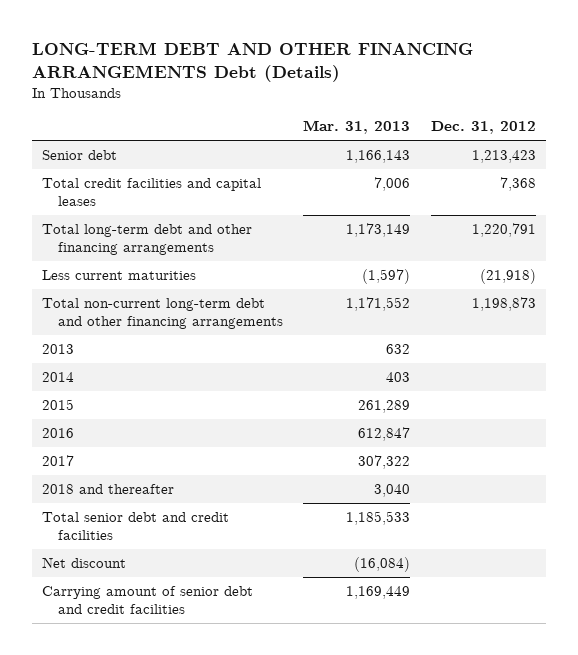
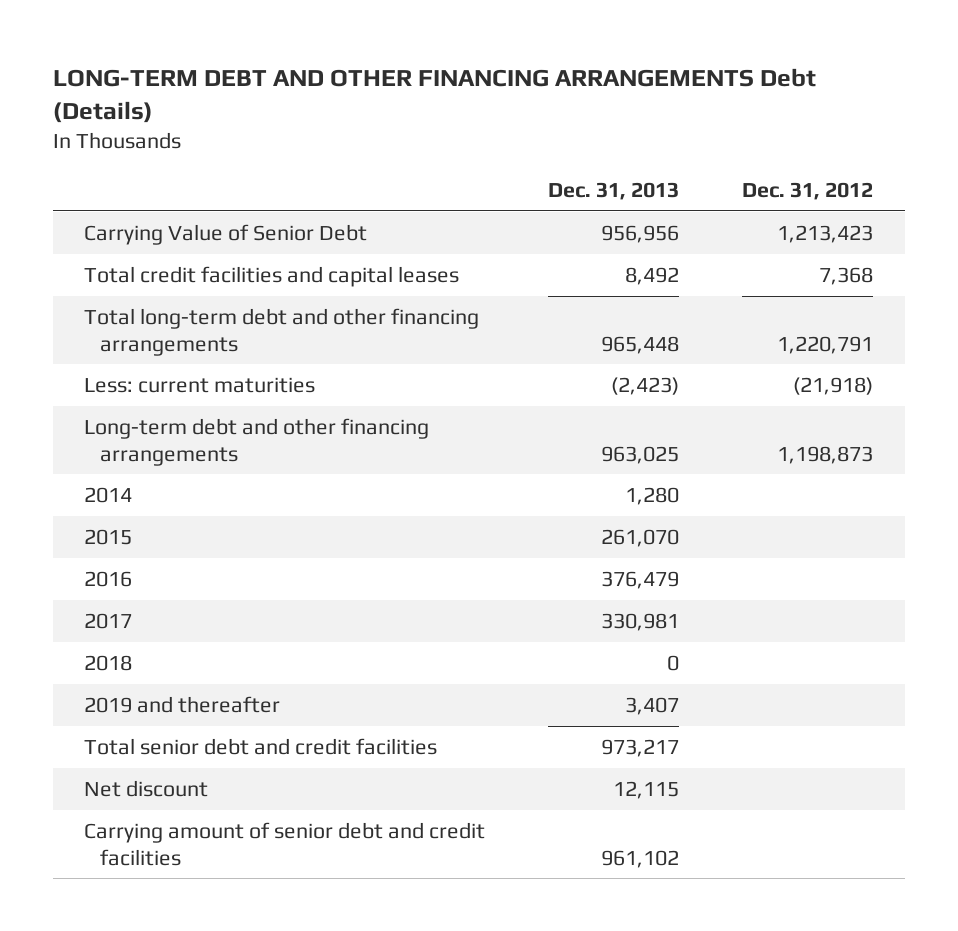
- | Mar. 31, 2013 | Dec. 31, 2012
+ | Dec. 31, 2013 | Dec. 31, 2012
- Senior debt | 1,166,143 | 1,213,423
+ Carrying Value of Senior Debt | 956,956 | 1,213,423
- Less current maturities | (1,597) | (21,918)
- Total non-current long-term debt and other financing arrangements | 1,171,552 | 1,198,873
- 2013 | 632 |
+ Less: current maturities | (2,423) | (21,918)
+ Long-term debt and other financing arrangements | 963,025 | 1,198,873
- 2018 and thereafter | 3,040 |
+ 2018 | 0 |
+ 2019 and thereafter | 3,407 |

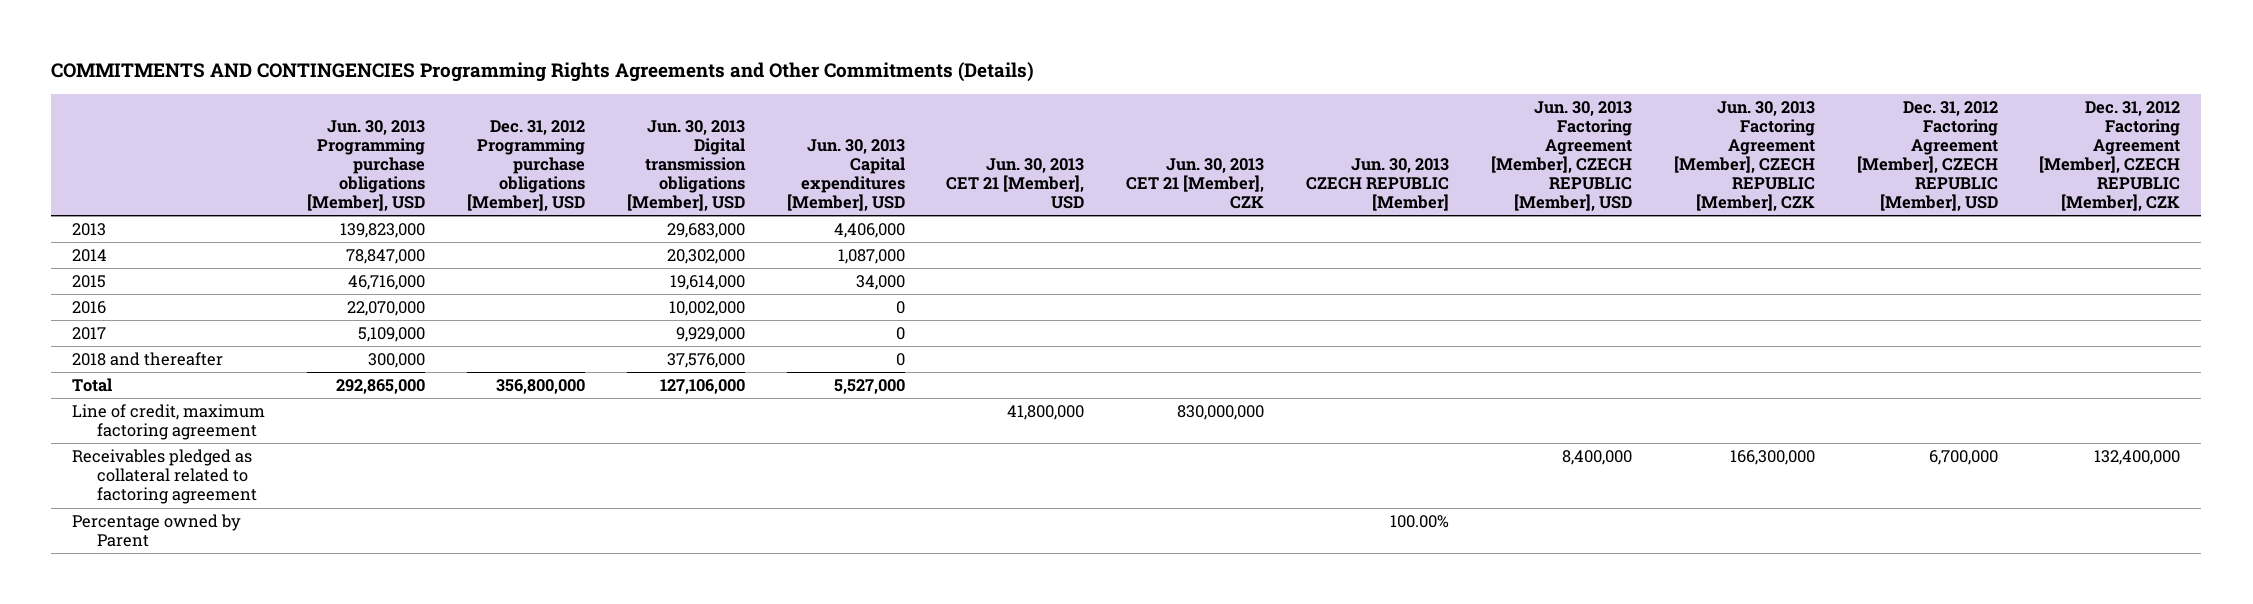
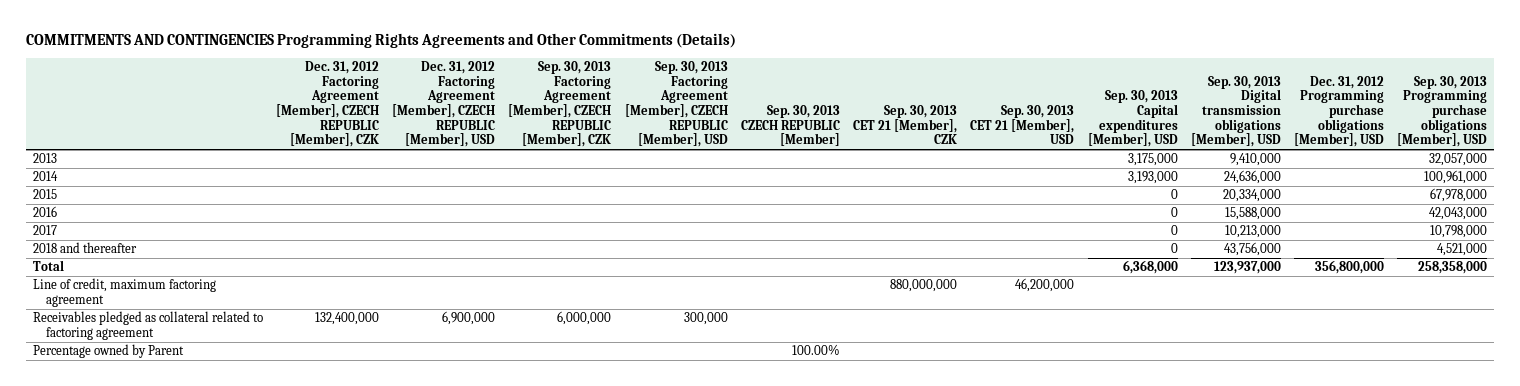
- | Jun. 30, 2013 Programming purchase obligations [Member], USD | Dec. 31, 2012 Programming purchase obligations [Member], USD | Jun. 30, 2013 Digital transmission obligations [Member], USD | Jun. 30, 2013 Capital expenditures [Member], USD | Jun. 30, 2013 CET 21 [Member], USD | Jun. 30, 2013 CET 21 [Member], CZK | Jun. 30, 2013 CZECH REPUBLIC [Member] | Jun. 30, 2013 Factoring Agreement [Member], CZECH REPUBLIC [Member], USD | Jun. 30, 2013 Factoring Agreement [Member], CZECH REPUBLIC [Member], CZK | Dec. 31, 2012 Factoring Agreement [Member], CZECH REPUBLIC [Member], USD | Dec. 31, 2012 Factoring Agreement [Member], CZECH REPUBLIC [Member], CZK
+ | Dec. 31, 2012 Factoring Agreement [Member], CZECH REPUBLIC [Member], CZK | Dec. 31, 2012 Factoring Agreement [Member], CZECH REPUBLIC [Member], USD | Sep. 30, 2013 Factoring Agreement [Member], CZECH REPUBLIC [Member], CZK | Sep. 30, 2013 Factoring Agreement [Member], CZECH REPUBLIC [Member], USD | Sep. 30, 2013 CZECH REPUBLIC [Member] | Sep. 30, 2013 CET 21 [Member], CZK | Sep. 30, 2013 CET 21 [Member], USD | Sep. 30, 2013 Capital expenditures [Member], USD | Sep. 30, 2013 Digital transmission obligations [Member], USD | Dec. 31, 2012 Programming purchase obligations [Member], USD | Sep. 30, 2013 Programming purchase obligations [Member], USD
- Receivables pledged as collateral related to factoring agreement | | | | | | | | 8,400,000 | 166,300,000 | 6,700,000 | 132,400,000
+ Receivables pledged as collateral related to factoring agreement | 132,400,000 | 6,900,000 | 6,000,000 | 300,000 | | | | | | |

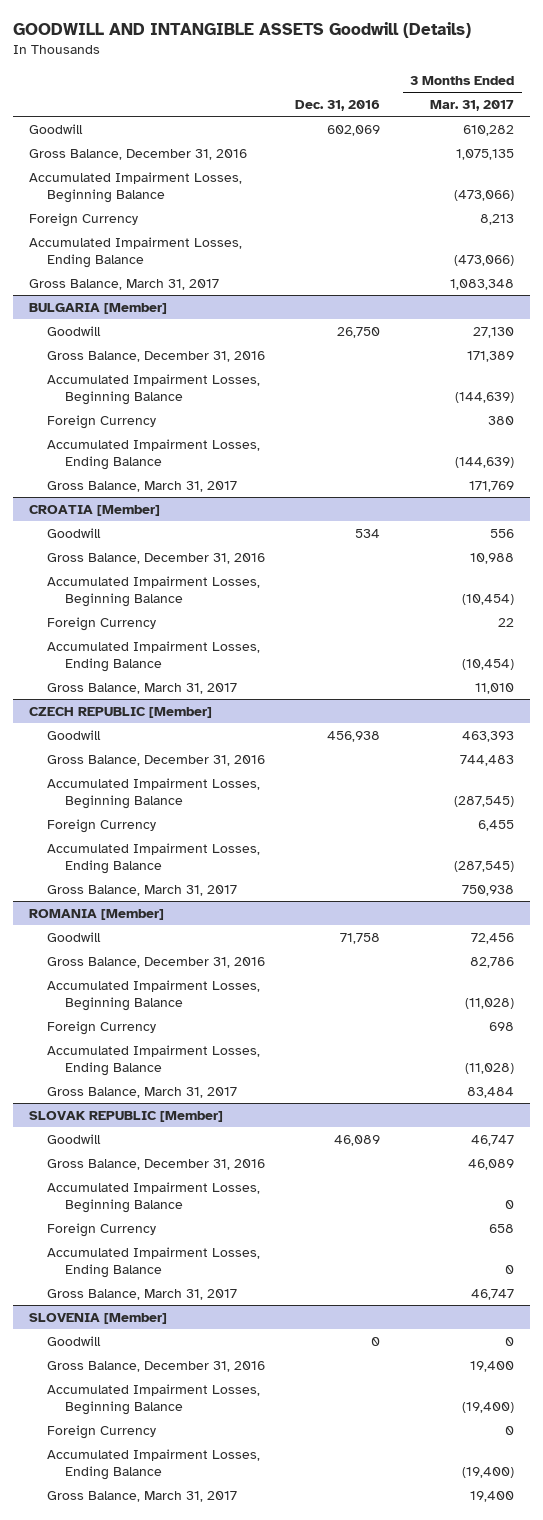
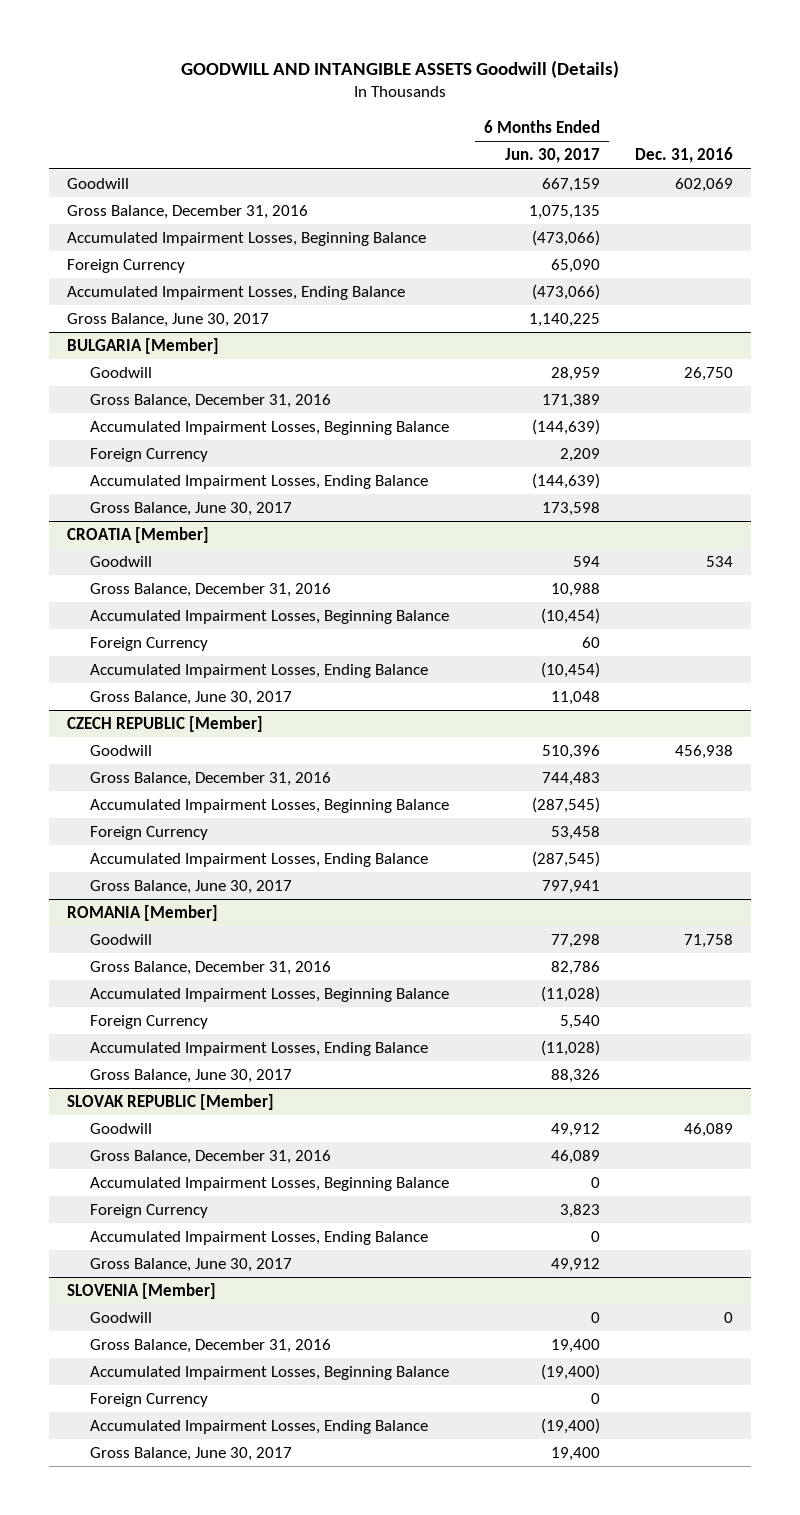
- | Dec. 31, 2016 | 3 Months Ended Mar. 31, 2017
+ | 6 Months Ended Jun. 30, 2017 | Dec. 31, 2016
- Gross Balance, March 31, 2017 | | 1,083,348
+ Gross Balance, June 30, 2017 | 1,140,225 |
@ BULGARIA [Member]
- Gross Balance, March 31, 2017 | | 171,769
+ Gross Balance, June 30, 2017 | 173,598 |
@ CROATIA [Member]
- Gross Balance, March 31, 2017 | | 11,010
+ Gross Balance, June 30, 2017 | 11,048 |
@ CZECH REPUBLIC [Member]
- Gross Balance, March 31, 2017 | | 750,938
+ Gross Balance, June 30, 2017 | 797,941 |
@ ROMANIA [Member]
- Gross Balance, March 31, 2017 | | 83,484
+ Gross Balance, June 30, 2017 | 88,326 |
@ SLOVAK REPUBLIC [Member]
- Gross Balance, March 31, 2017 | | 46,747
+ Gross Balance, June 30, 2017 | 49,912 |
@ SLOVENIA [Member]
- Gross Balance, March 31, 2017 | | 19,400
+ Gross Balance, June 30, 2017 | 19,400 |

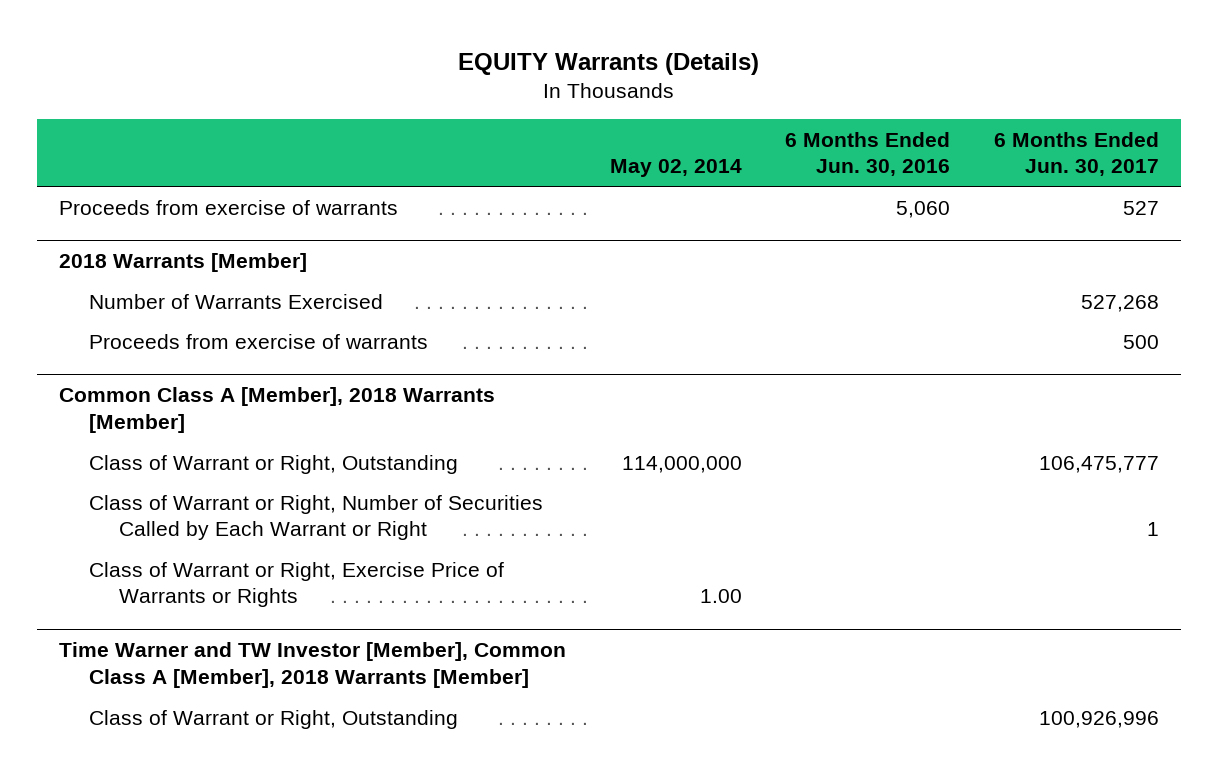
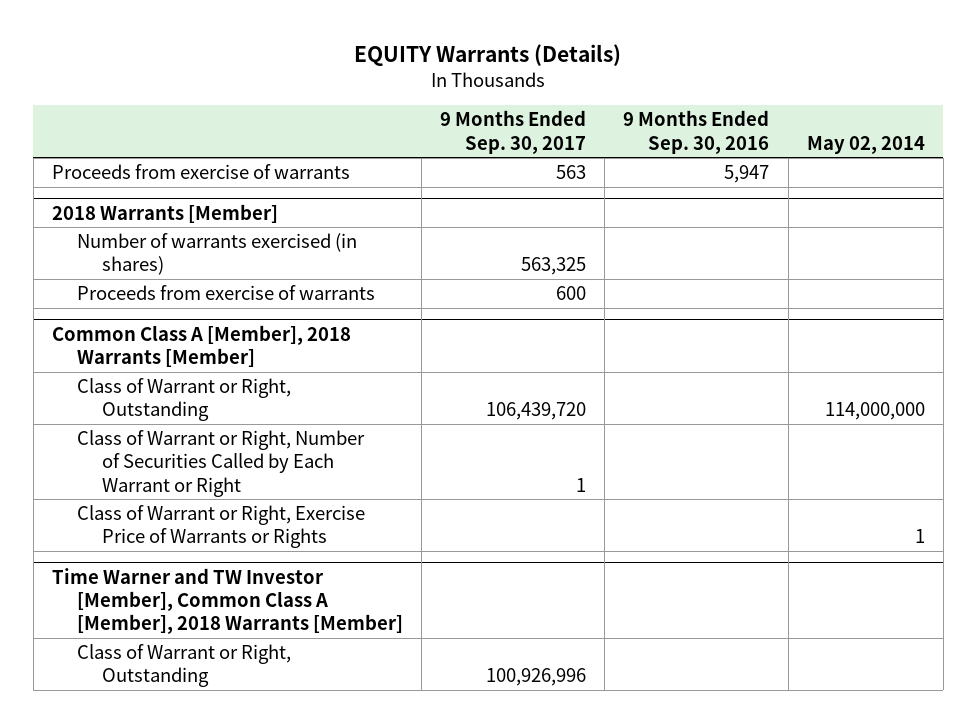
- | May 02, 2014 | 6 Months Ended Jun. 30, 2016 | 6 Months Ended Jun. 30, 2017
+ | 9 Months Ended Sep. 30, 2017 | 9 Months Ended Sep. 30, 2016 | May 02, 2014
@ 2018 Warrants [Member]
- Number of Warrants Exercised | | | 527,268
+ Number of warrants exercised (in shares) | 563,325 | |
@ Common Class A [Member], 2018 Warrants [Member]
- Class of Warrant or Right, Exercise Price of Warrants or Rights | 1.00 | |
+ Class of Warrant or Right, Exercise Price of Warrants or Rights | | | 1

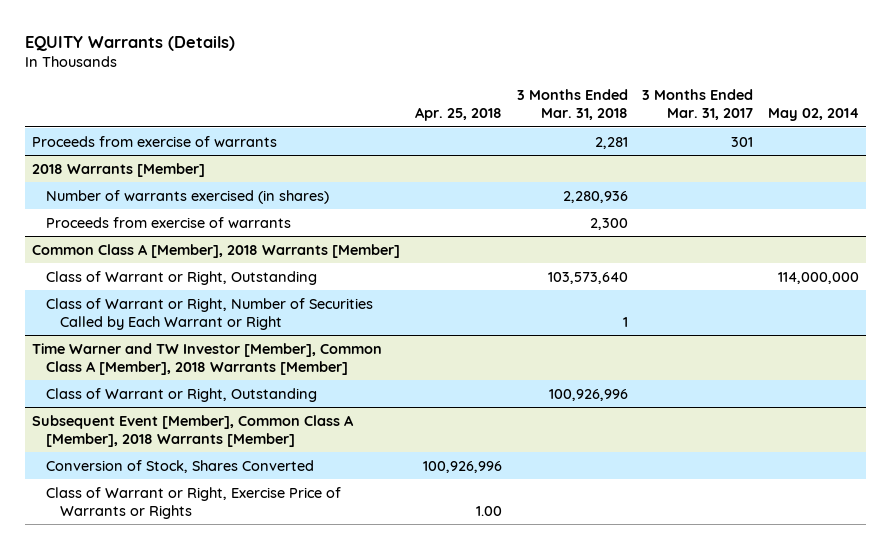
- | 9 Months Ended Sep. 30, 2017 | 9 Months Ended Sep. 30, 2016 | May 02, 2014
+ | Apr. 25, 2018 | 3 Months Ended Mar. 31, 2018 | 3 Months Ended Mar. 31, 2017 | May 02, 2014
@ Common Class A [Member], 2018 Warrants [Member]
- Class of Warrant or Right, Exercise Price of Warrants or Rights | | | 1
+ Subsequent Event [Member], Common Class A [Member], 2018 Warrants [Member]
+ Conversion of Stock, Shares Converted | 100,926,996 | | |
+ Class of Warrant or Right, Exercise Price of Warrants or Rights | 1.00 | | |

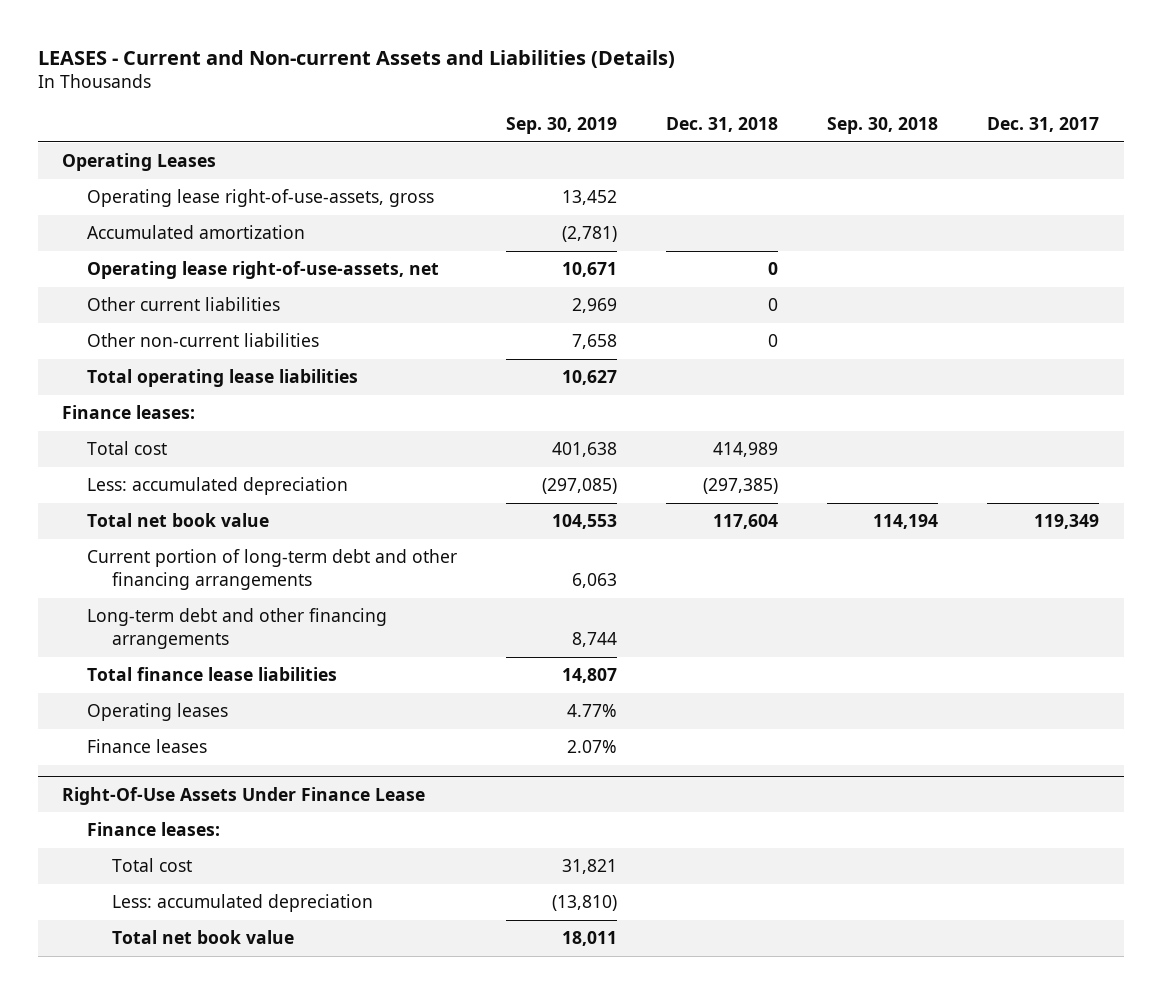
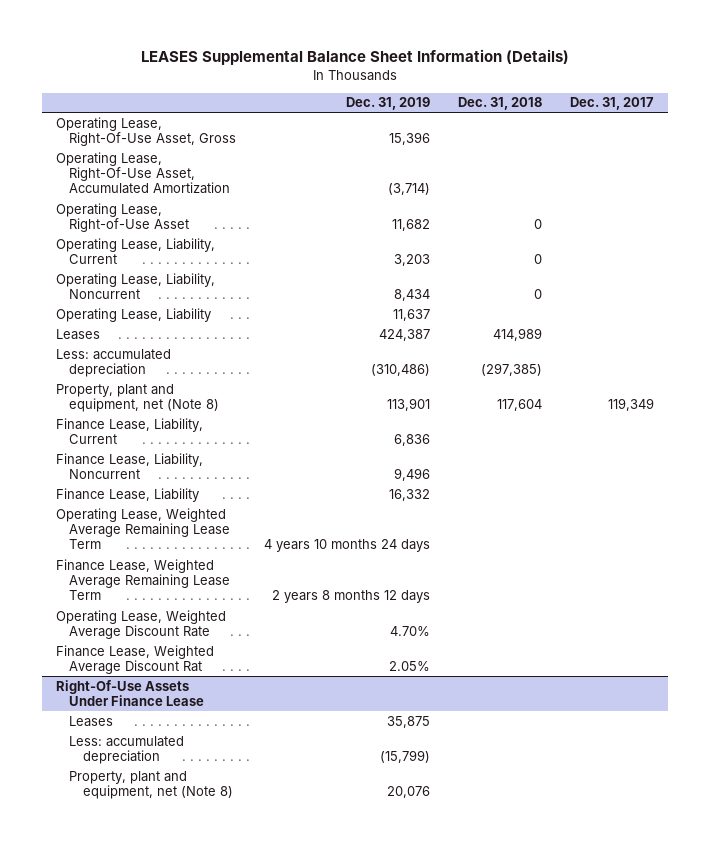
- LEASES - Current and Non-current Assets and Liabilities (Details)
+ LEASES Supplemental Balance Sheet Information (Details)
- | Sep. 30, 2019 | Dec. 31, 2018 | Sep. 30, 2018 | Dec. 31, 2017
+ | Dec. 31, 2019 | Dec. 31, 2018 | Dec. 31, 2017
- Operating Leases
- Operating lease right-of-use-assets, gross | 13,452 | | |
- Accumulated amortization | (2,781) | | |
- Operating lease right-of-use-assets, net | 10,671 | 0 | |
- Other current liabilities | 2,969 | 0 | |
- Other non-current liabilities | 7,658 | 0 | |
- Total operating lease liabilities | 10,627 | | |
- Finance leases:
- Total cost | 401,638 | 414,989 | |
+ Operating Lease, Right-Of-Use Asset, Gross | 15,396 | |
+ Operating Lease, Right-Of-Use Asset, Accumulated Amortization | (3,714) | |
+ Operating Lease, Right-of-Use Asset | 11,682 | 0 |
+ Operating Lease, Liability, Current | 3,203 | 0 |
+ Operating Lease, Liability, Noncurrent | 8,434 | 0 |
+ Operating Lease, Liability | 11,637 | |
+ Leases | 424,387 | 414,989 |
- Total net book value | 104,553 | 117,604 | 114,194 | 119,349
- Current portion of long-term debt and other financing arrangements | 6,063 | | |
- Long-term debt and other financing arrangements | 8,744 | | |
- Total finance lease liabilities | 14,807 | | |
- Operating leases | 4.77% | | |
- Finance leases | 2.07% | | |
+ Property, plant and equipment, net (Note 8) | 113,901 | 117,604 | 119,349
+ Finance Lease, Liability, Current | 6,836 | |
+ Finance Lease, Liability, Noncurrent | 9,496 | |
+ Finance Lease, Liability | 16,332 | |
+ Operating Lease, Weighted Average Remaining Lease Term | 4 years 10 months 24 days | |
+ Finance Lease, Weighted Average Remaining Lease Term | 2 years 8 months 12 days | |
+ Operating Lease, Weighted Average Discount Rate | 4.70% | |
+ Finance Lease, Weighted Average Discount Rat | 2.05% | |
@ Right-Of-Use Assets Under Finance Lease
- Finance leases:
- Total cost | 31,821 | | |
+ Leases | 35,875 | |
- Total net book value | 18,011 | | |
+ Property, plant and equipment, net (Note 8) | 20,076 | |

